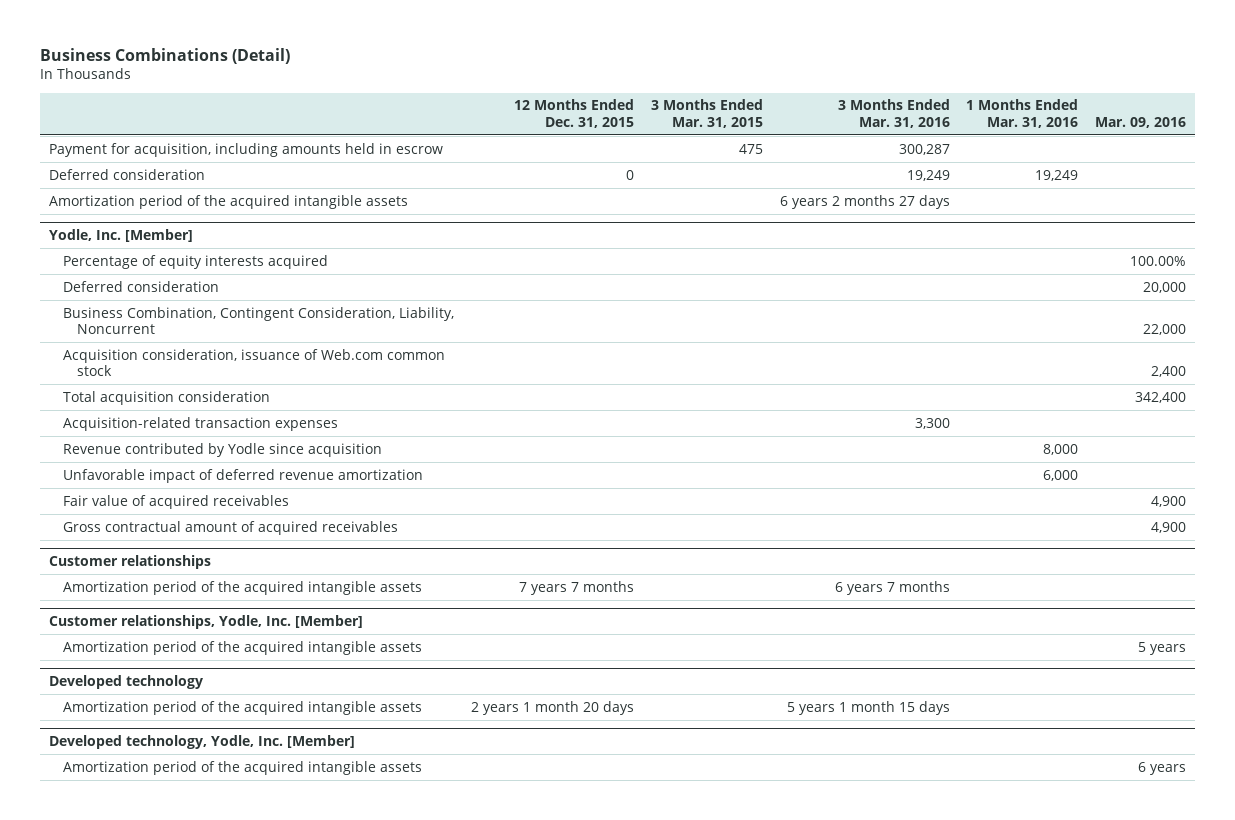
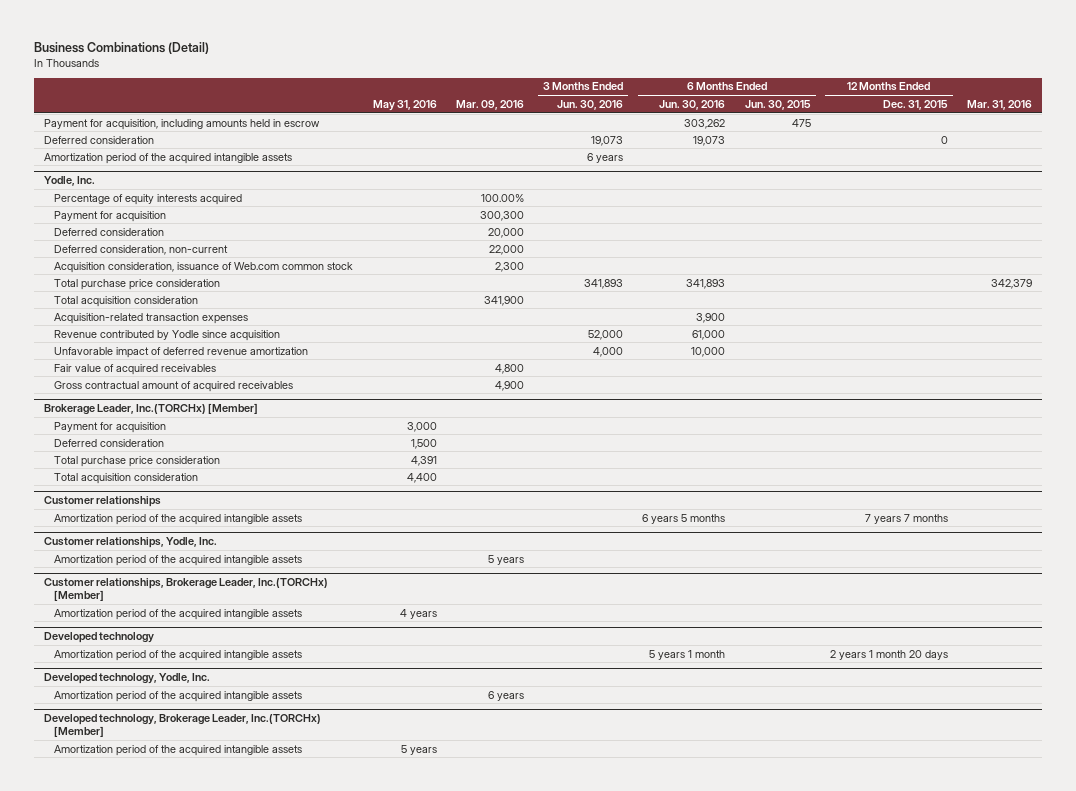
- | 12 Months Ended Dec. 31, 2015 | 3 Months Ended Mar. 31, 2015 | 3 Months Ended Mar. 31, 2016 | 1 Months Ended Mar. 31, 2016 | Mar. 09, 2016
+ | May 31, 2016 | Mar. 09, 2016 | 3 Months Ended Jun. 30, 2016 | 6 Months Ended Jun. 30, 2016 | 6 Months Ended Jun. 30, 2015 | 12 Months Ended Dec. 31, 2015 | Mar. 31, 2016
- Yodle, Inc. [Member]
+ Yodle, Inc.
+ Payment for acquisition | | 300,300 | | | | |
- Business Combination, Contingent Consideration, Liability, Noncurrent | | | | | 22,000
- Acquisition consideration, issuance of Web.com common stock | | | | | 2,400
- Total acquisition consideration | | | | | 342,400
+ Deferred consideration, non-current | | 22,000 | | | | |
+ Acquisition consideration, issuance of Web.com common stock | | 2,300 | | | | |
+ Total purchase price consideration | | | 341,893 | 341,893 | | | 342,379
+ Total acquisition consideration | | 341,900 | | | | |
- Fair value of acquired receivables | | | | | 4,900
+ Fair value of acquired receivables | | 4,800 | | | | |
+ Brokerage Leader, Inc.(TORCHx) [Member]
+ Payment for acquisition | 3,000 | | | | | |
+ Deferred consideration | 1,500 | | | | | |
+ Total purchase price consideration | 4,391 | | | | | |
+ Total acquisition consideration | 4,400 | | | | | |
- Customer relationships, Yodle, Inc. [Member]
+ Customer relationships, Yodle, Inc.
+ Customer relationships, Brokerage Leader, Inc.(TORCHx) [Member]
+ Amortization period of the acquired intangible assets | 4 years | | | | | |
- Developed technology, Yodle, Inc. [Member]
+ Developed technology, Yodle, Inc.
+ Developed technology, Brokerage Leader, Inc.(TORCHx) [Member]
+ Amortization period of the acquired intangible assets | 5 years | | | | | |

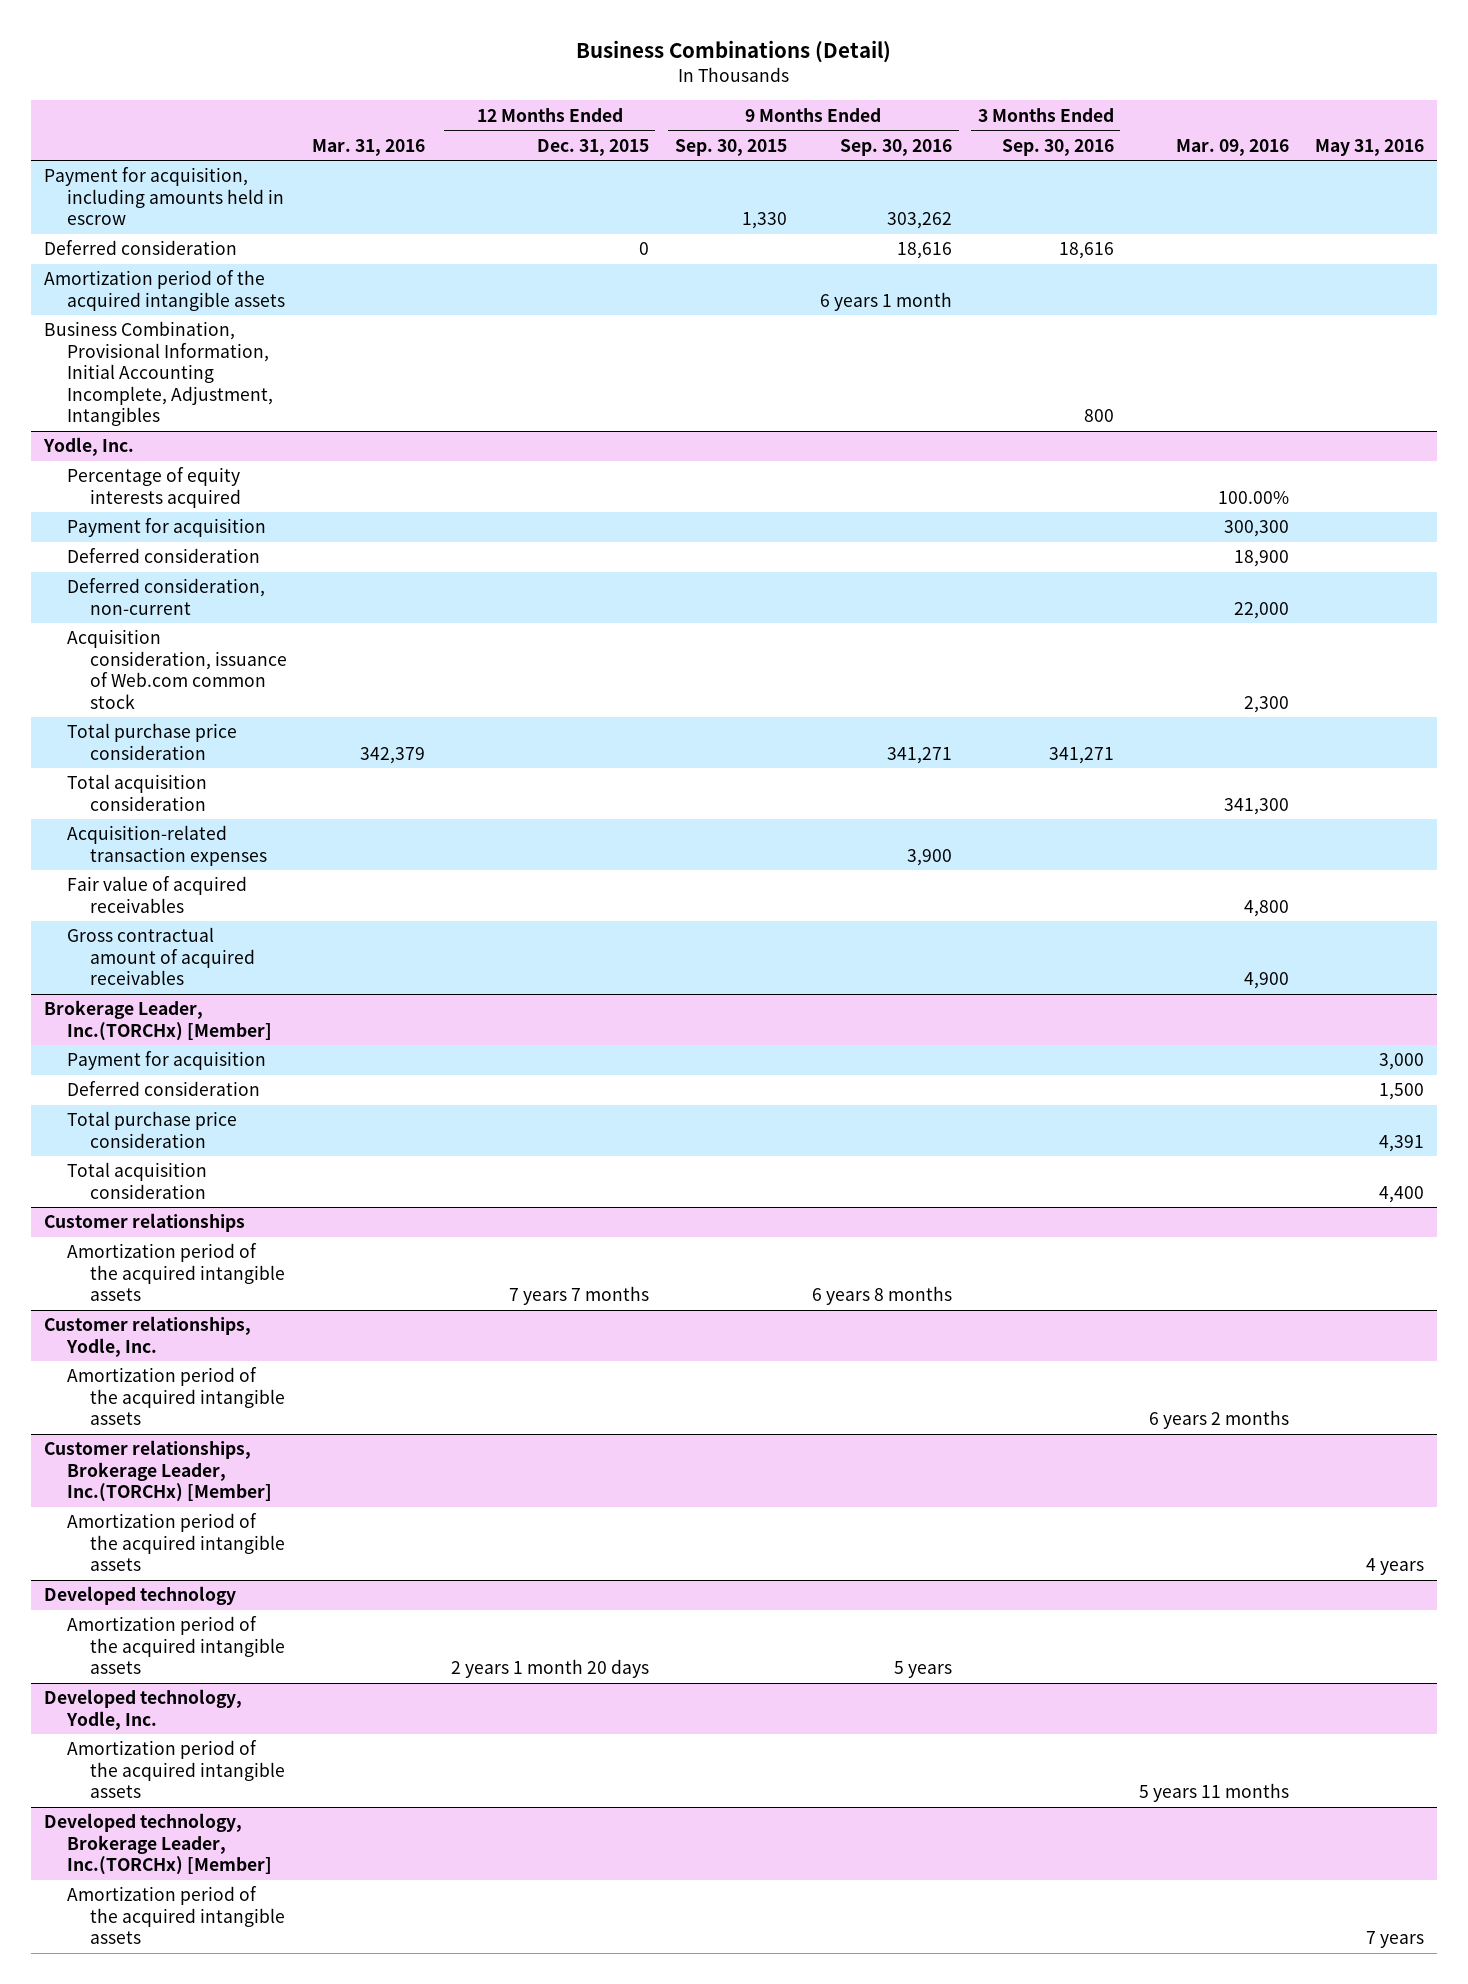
- | May 31, 2016 | Mar. 09, 2016 | 3 Months Ended Jun. 30, 2016 | 6 Months Ended Jun. 30, 2016 | 6 Months Ended Jun. 30, 2015 | 12 Months Ended Dec. 31, 2015 | Mar. 31, 2016
+ | Mar. 31, 2016 | 12 Months Ended Dec. 31, 2015 | 9 Months Ended Sep. 30, 2015 | 9 Months Ended Sep. 30, 2016 | 3 Months Ended Sep. 30, 2016 | Mar. 09, 2016 | May 31, 2016
+ Business Combination, Provisional Information, Initial Accounting Incomplete, Adjustment, Intangibles | | | | | 800 | |
@ Yodle, Inc.
- Deferred consideration | | 20,000 | | | | |
+ Deferred consideration | | | | | | 18,900 |
- Total acquisition consideration | | 341,900 | | | | |
+ Total acquisition consideration | | | | | | 341,300 |
- Revenue contributed by Yodle since acquisition | | | 52,000 | 61,000 | | |
- Unfavorable impact of deferred revenue amortization | | | 4,000 | 10,000 | | |
@ Customer relationships, Yodle, Inc.
- Amortization period of the acquired intangible assets | | 5 years | | | | |
+ Amortization period of the acquired intangible assets | | | | | | 6 years 2 months |
@ Developed technology, Yodle, Inc.
- Amortization period of the acquired intangible assets | | 6 years | | | | |
+ Amortization period of the acquired intangible assets | | | | | | 5 years 11 months |
@ Developed technology, Brokerage Leader, Inc.(TORCHx) [Member]
- Amortization period of the acquired intangible assets | 5 years | | | | | |
+ Amortization period of the acquired intangible assets | | | | | | | 7 years

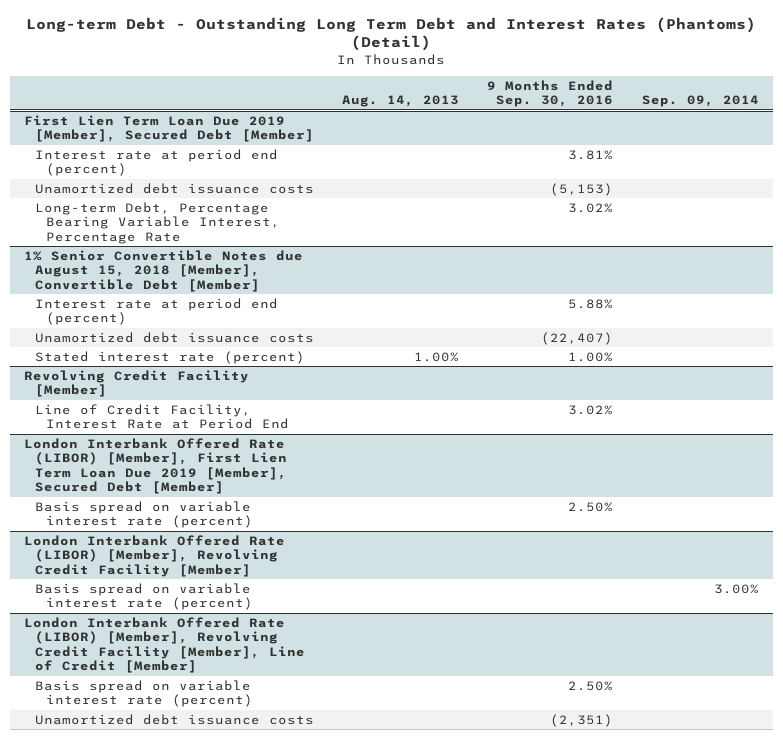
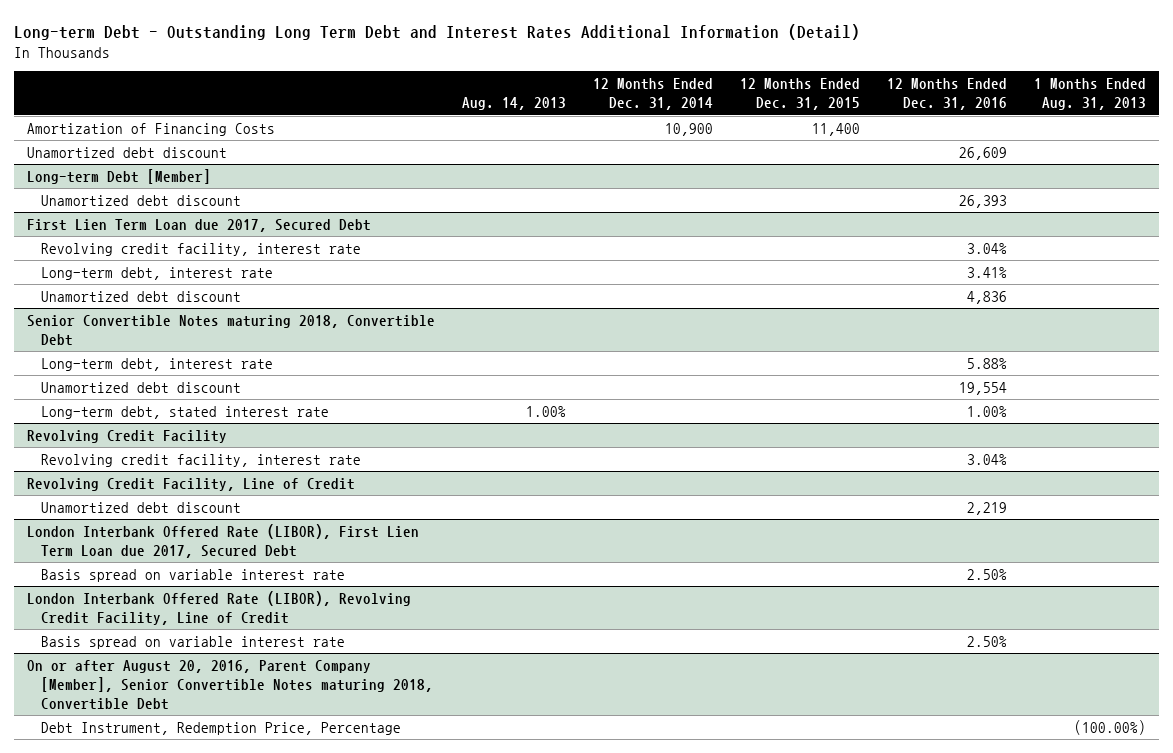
- Long-term Debt - Outstanding Long Term Debt and Interest Rates (Phantoms) (Detail)
+ Long-term Debt - Outstanding Long Term Debt and Interest Rates Additional Information (Detail)
- | Aug. 14, 2013 | 9 Months Ended Sep. 30, 2016 | Sep. 09, 2014
+ | Aug. 14, 2013 | 12 Months Ended Dec. 31, 2014 | 12 Months Ended Dec. 31, 2015 | 12 Months Ended Dec. 31, 2016 | 1 Months Ended Aug. 31, 2013
- First Lien Term Loan Due 2019 [Member], Secured Debt [Member]
- Interest rate at period end (percent) | | 3.81% |
- Unamortized debt issuance costs | | (5,153) |
- Long-term Debt, Percentage Bearing Variable Interest, Percentage Rate | | 3.02% |
- 1% Senior Convertible Notes due August 15, 2018 [Member], Convertible Debt [Member]
- Interest rate at period end (percent) | | 5.88% |
- Unamortized debt issuance costs | | (22,407) |
- Stated interest rate (percent) | 1.00% | 1.00% |
- Revolving Credit Facility [Member]
- Line of Credit Facility, Interest Rate at Period End | | 3.02% |
- London Interbank Offered Rate (LIBOR) [Member], First Lien Term Loan Due 2019 [Member], Secured Debt [Member]
- Basis spread on variable interest rate (percent) | | 2.50% |
- London Interbank Offered Rate (LIBOR) [Member], Revolving Credit Facility [Member]
- Basis spread on variable interest rate (percent) | | | 3.00%
- London Interbank Offered Rate (LIBOR) [Member], Revolving Credit Facility [Member], Line of Credit [Member]
- Basis spread on variable interest rate (percent) | | 2.50% |
- Unamortized debt issuance costs | | (2,351) |
+ Amortization of Financing Costs | | 10,900 | 11,400 | |
+ Unamortized debt discount | | | | 26,609 |
+ Long-term Debt [Member]
+ Unamortized debt discount | | | | 26,393 |
+ First Lien Term Loan due 2017, Secured Debt
+ Revolving credit facility, interest rate | | | | 3.04% |
+ Long-term debt, interest rate | | | | 3.41% |
+ Unamortized debt discount | | | | 4,836 |
+ Senior Convertible Notes maturing 2018, Convertible Debt
+ Long-term debt, interest rate | | | | 5.88% |
+ Unamortized debt discount | | | | 19,554 |
+ Long-term debt, stated interest rate | 1.00% | | | 1.00% |
+ Revolving Credit Facility
+ Revolving credit facility, interest rate | | | | 3.04% |
+ Revolving Credit Facility, Line of Credit
+ Unamortized debt discount | | | | 2,219 |
+ London Interbank Offered Rate (LIBOR), First Lien Term Loan due 2017, Secured Debt
+ Basis spread on variable interest rate | | | | 2.50% |
+ London Interbank Offered Rate (LIBOR), Revolving Credit Facility, Line of Credit
+ Basis spread on variable interest rate | | | | 2.50% |
+ On or after August 20, 2016, Parent Company [Member], Senior Convertible Notes maturing 2018, Convertible Debt
+ Debt Instrument, Redemption Price, Percentage | | | | | (100.00%)

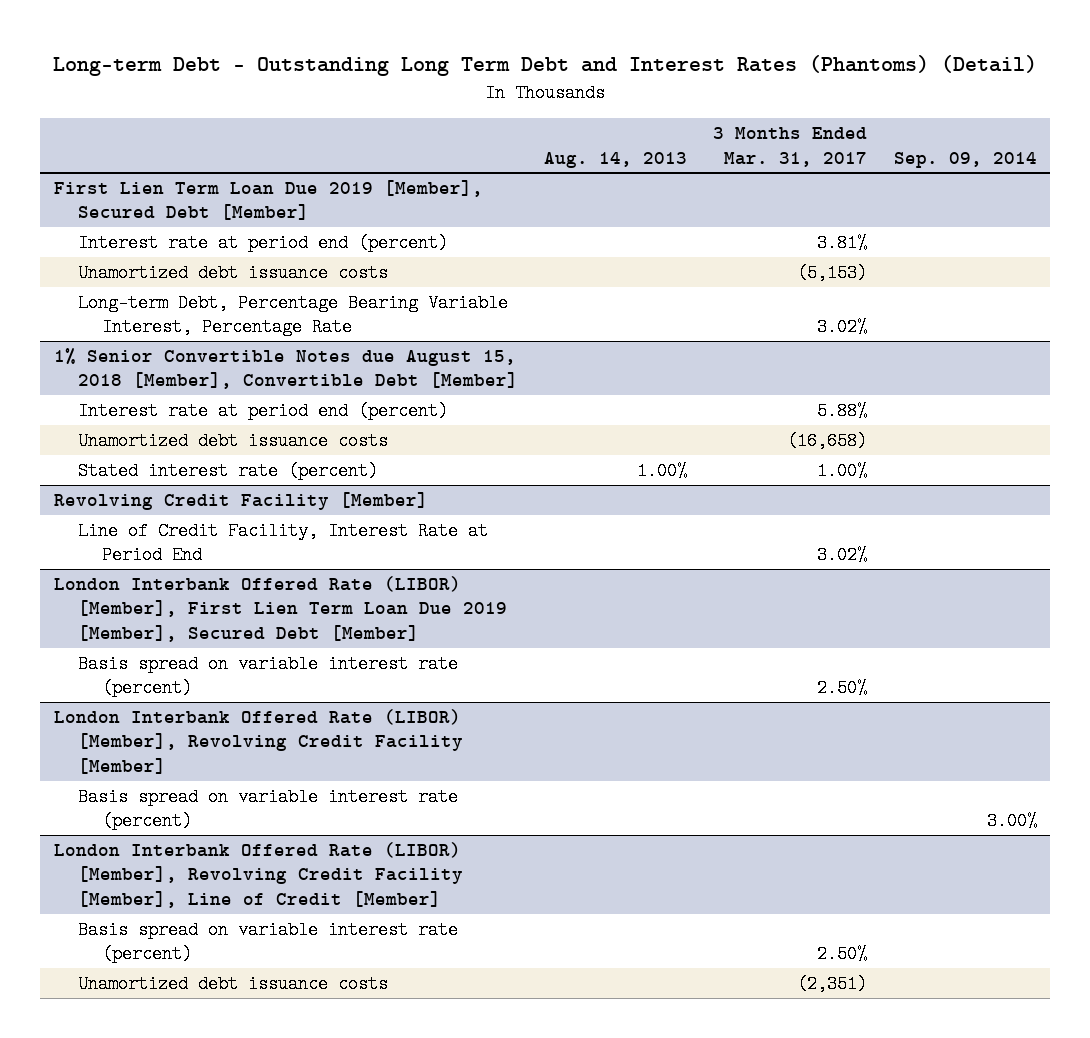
- Long-term Debt - Outstanding Long Term Debt and Interest Rates Additional Information (Detail)
+ Long-term Debt - Outstanding Long Term Debt and Interest Rates (Phantoms) (Detail)
- | Aug. 14, 2013 | 12 Months Ended Dec. 31, 2014 | 12 Months Ended Dec. 31, 2015 | 12 Months Ended Dec. 31, 2016 | 1 Months Ended Aug. 31, 2013
+ | Aug. 14, 2013 | 3 Months Ended Mar. 31, 2017 | Sep. 09, 2014
- Amortization of Financing Costs | | 10,900 | 11,400 | |
- Unamortized debt discount | | | | 26,609 |
- Long-term Debt [Member]
- Unamortized debt discount | | | | 26,393 |
- First Lien Term Loan due 2017, Secured Debt
- Revolving credit facility, interest rate | | | | 3.04% |
- Long-term debt, interest rate | | | | 3.41% |
- Unamortized debt discount | | | | 4,836 |
- Senior Convertible Notes maturing 2018, Convertible Debt
- Long-term debt, interest rate | | | | 5.88% |
- Unamortized debt discount | | | | 19,554 |
- Long-term debt, stated interest rate | 1.00% | | | 1.00% |
- Revolving Credit Facility
- Revolving credit facility, interest rate | | | | 3.04% |
- Revolving Credit Facility, Line of Credit
- Unamortized debt discount | | | | 2,219 |
- London Interbank Offered Rate (LIBOR), First Lien Term Loan due 2017, Secured Debt
- Basis spread on variable interest rate | | | | 2.50% |
- London Interbank Offered Rate (LIBOR), Revolving Credit Facility, Line of Credit
- Basis spread on variable interest rate | | | | 2.50% |
- On or after August 20, 2016, Parent Company [Member], Senior Convertible Notes maturing 2018, Convertible Debt
- Debt Instrument, Redemption Price, Percentage | | | | | (100.00%)
+ First Lien Term Loan Due 2019 [Member], Secured Debt [Member]
+ Interest rate at period end (percent) | | 3.81% |
+ Unamortized debt issuance costs | | (5,153) |
+ Long-term Debt, Percentage Bearing Variable Interest, Percentage Rate | | 3.02% |
+ 1% Senior Convertible Notes due August 15, 2018 [Member], Convertible Debt [Member]
+ Interest rate at period end (percent) | | 5.88% |
+ Unamortized debt issuance costs | | (16,658) |
+ Stated interest rate (percent) | 1.00% | 1.00% |
+ Revolving Credit Facility [Member]
+ Line of Credit Facility, Interest Rate at Period End | | 3.02% |
+ London Interbank Offered Rate (LIBOR) [Member], First Lien Term Loan Due 2019 [Member], Secured Debt [Member]
+ Basis spread on variable interest rate (percent) | | 2.50% |
+ London Interbank Offered Rate (LIBOR) [Member], Revolving Credit Facility [Member]
+ Basis spread on variable interest rate (percent) | | | 3.00%
+ London Interbank Offered Rate (LIBOR) [Member], Revolving Credit Facility [Member], Line of Credit [Member]
+ Basis spread on variable interest rate (percent) | | 2.50% |
+ Unamortized debt issuance costs | | (2,351) |

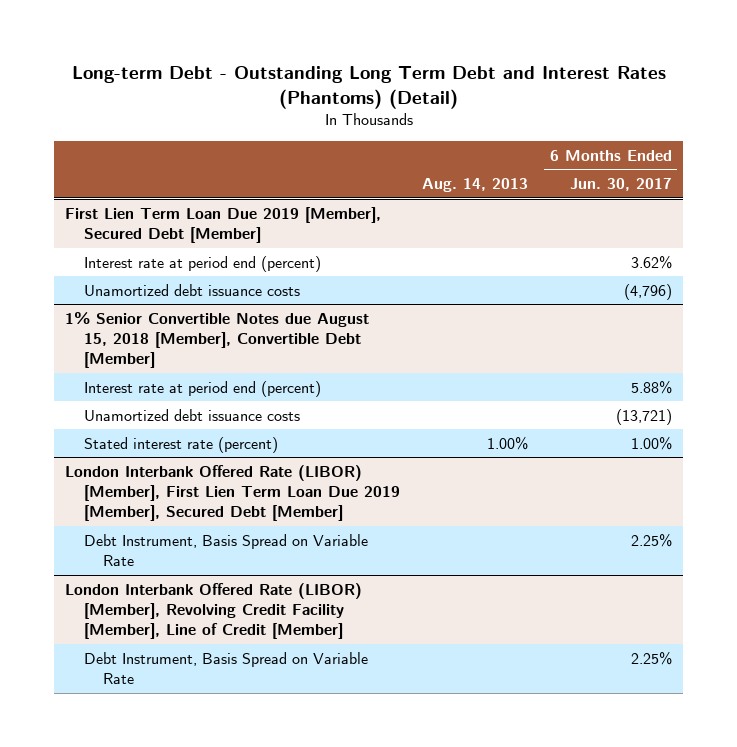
- | Aug. 14, 2013 | 3 Months Ended Mar. 31, 2017 | Sep. 09, 2014
+ | Aug. 14, 2013 | 6 Months Ended Jun. 30, 2017
@ First Lien Term Loan Due 2019 [Member], Secured Debt [Member]
- Long-term Debt, Percentage Bearing Variable Interest, Percentage Rate | | 3.02% |
- Revolving Credit Facility [Member]
- Line of Credit Facility, Interest Rate at Period End | | 3.02% |
@ London Interbank Offered Rate (LIBOR) [Member], First Lien Term Loan Due 2019 [Member], Secured Debt [Member]
- Basis spread on variable interest rate (percent) | | 2.50% |
- London Interbank Offered Rate (LIBOR) [Member], Revolving Credit Facility [Member]
- Basis spread on variable interest rate (percent) | | | 3.00%
@ London Interbank Offered Rate (LIBOR) [Member], First Lien Term Loan Due 2019 [Member], Secured Debt [Member]
+ Debt Instrument, Basis Spread on Variable Rate | | 2.25%
@ London Interbank Offered Rate (LIBOR) [Member], Revolving Credit Facility [Member], Line of Credit [Member]
- Basis spread on variable interest rate (percent) | | 2.50% |
- Unamortized debt issuance costs | | (2,351) |
+ Debt Instrument, Basis Spread on Variable Rate | | 2.25%

